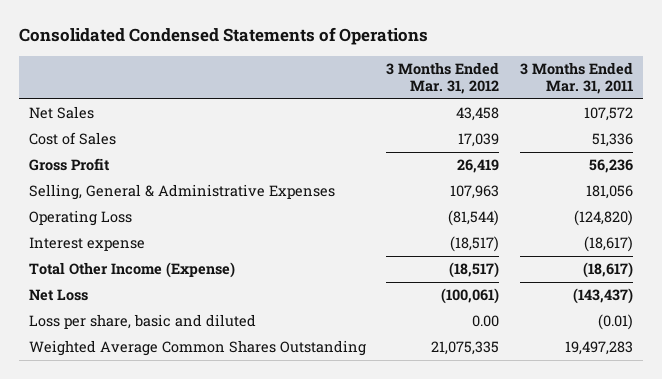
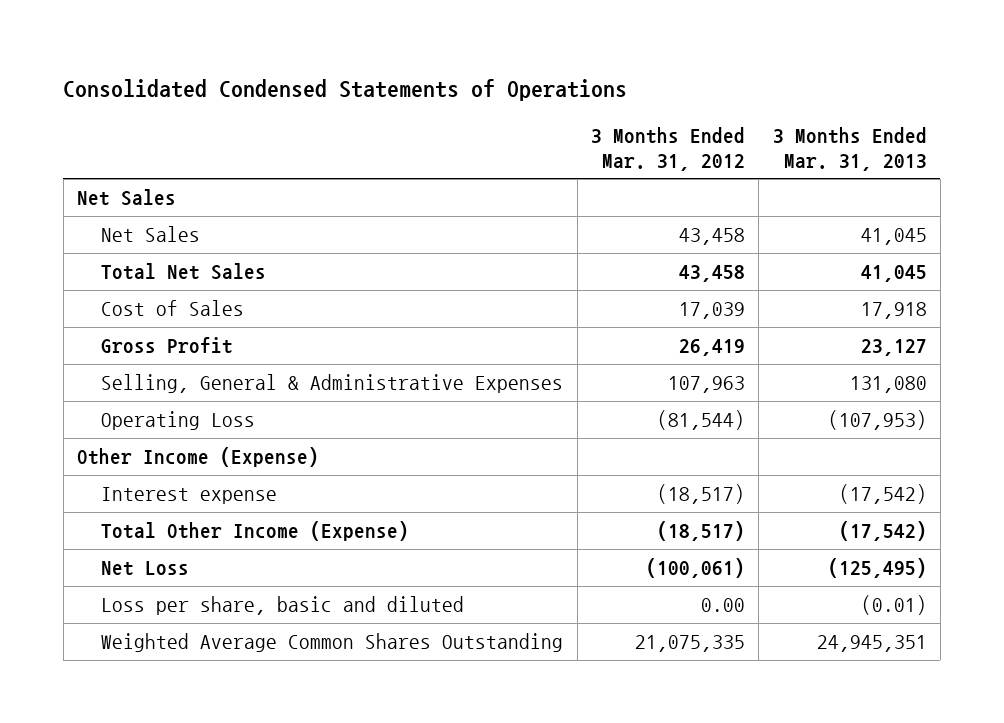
- | 3 Months Ended Mar. 31, 2012 | 3 Months Ended Mar. 31, 2011
+ | 3 Months Ended Mar. 31, 2012 | 3 Months Ended Mar. 31, 2013
+ Net Sales
+ Total Net Sales | 43,458 | 41,045
+ Other Income (Expense)

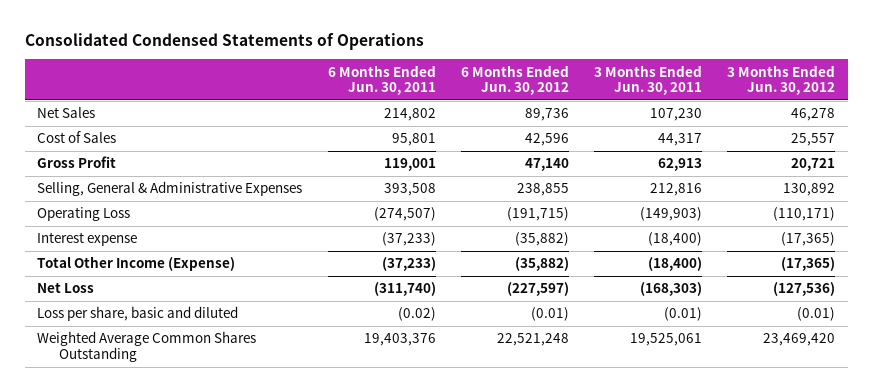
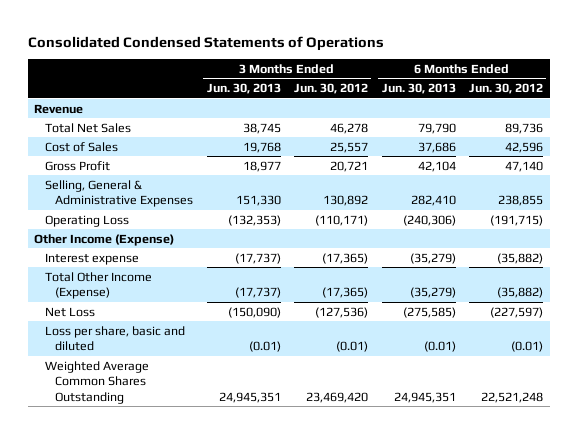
- | 6 Months Ended Jun. 30, 2011 | 6 Months Ended Jun. 30, 2012 | 3 Months Ended Jun. 30, 2011 | 3 Months Ended Jun. 30, 2012
+ | 3 Months Ended Jun. 30, 2013 | 3 Months Ended Jun. 30, 2012 | 6 Months Ended Jun. 30, 2013 | 6 Months Ended Jun. 30, 2012
- Net Sales | 214,802 | 89,736 | 107,230 | 46,278
+ Revenue
+ Total Net Sales | 38,745 | 46,278 | 79,790 | 89,736
+ Other Income (Expense)

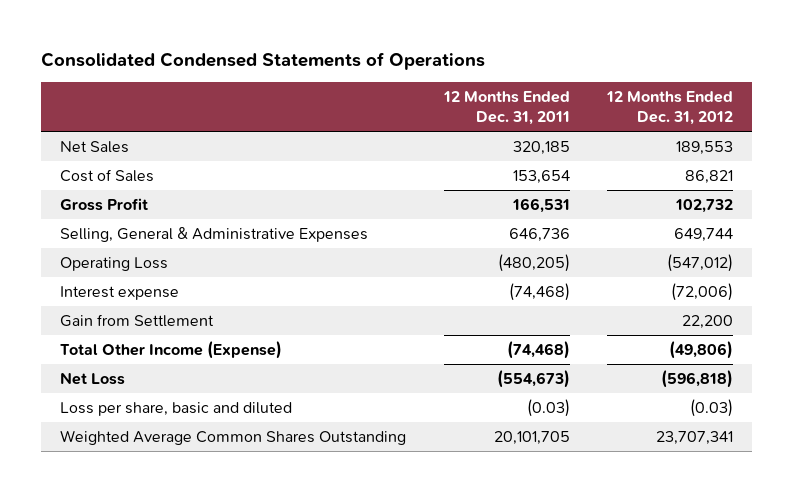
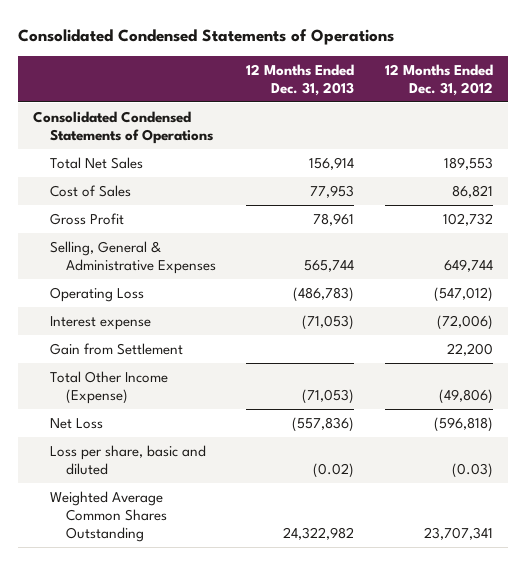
- | 12 Months Ended Dec. 31, 2011 | 12 Months Ended Dec. 31, 2012
+ | 12 Months Ended Dec. 31, 2013 | 12 Months Ended Dec. 31, 2012
- Net Sales | 320,185 | 189,553
+ Consolidated Condensed Statements of Operations
+ Total Net Sales | 156,914 | 189,553

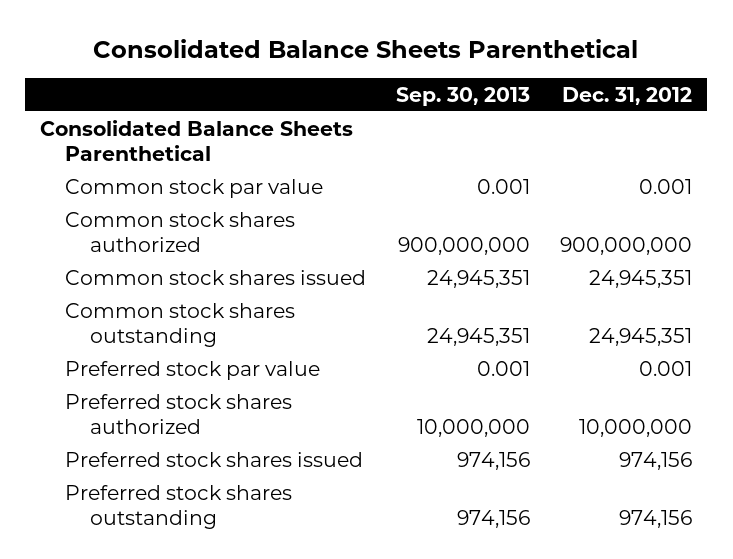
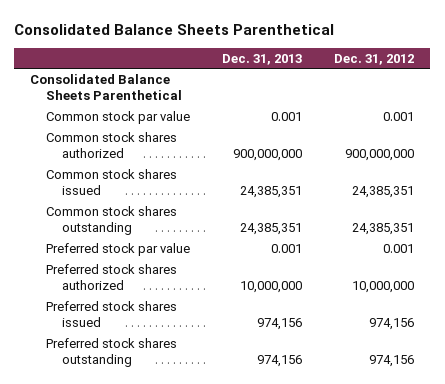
- | Sep. 30, 2013 | Dec. 31, 2012
+ | Dec. 31, 2013 | Dec. 31, 2012
- Common stock shares issued | 24,945,351 | 24,945,351
- Common stock shares outstanding | 24,945,351 | 24,945,351
+ Common stock shares issued | 24,385,351 | 24,385,351
+ Common stock shares outstanding | 24,385,351 | 24,385,351

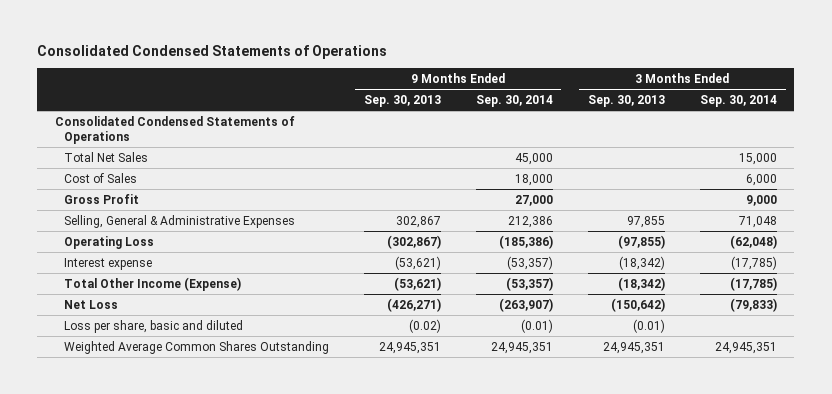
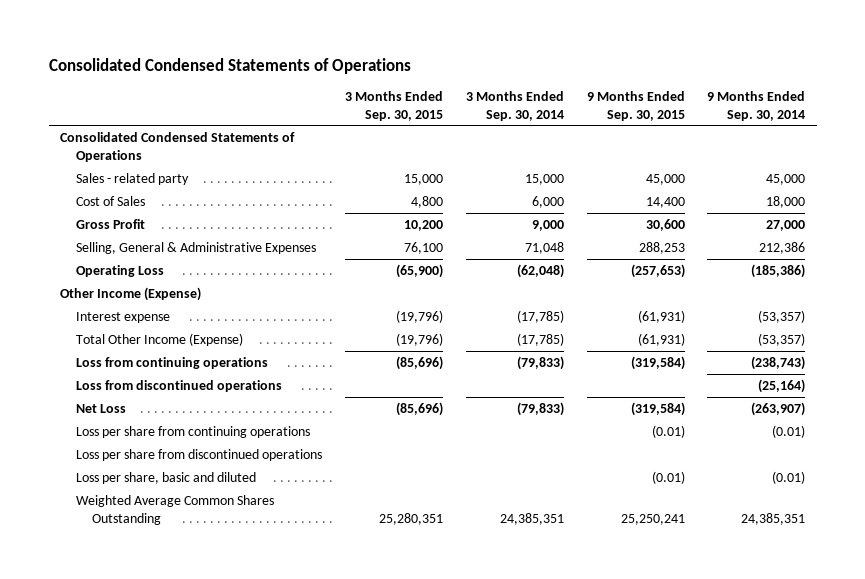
- | 9 Months Ended Sep. 30, 2013 | 9 Months Ended Sep. 30, 2014 | 3 Months Ended Sep. 30, 2013 | 3 Months Ended Sep. 30, 2014
+ | 3 Months Ended Sep. 30, 2015 | 3 Months Ended Sep. 30, 2014 | 9 Months Ended Sep. 30, 2015 | 9 Months Ended Sep. 30, 2014
- Total Net Sales | | 45,000 | | 15,000
+ Sales - related party | 15,000 | 15,000 | 45,000 | 45,000
+ Other Income (Expense)
+ Loss from continuing operations | (85,696) | (79,833) | (319,584) | (238,743)
+ Loss from discontinued operations | | | | (25,164)
+ Loss per share from continuing operations | | | (0.01) | (0.01)
+ Loss per share from discontinued operations
- Weighted Average Common Shares Outstanding | 24,945,351 | 24,945,351 | 24,945,351 | 24,945,351
+ Weighted Average Common Shares Outstanding | 25,280,351 | 24,385,351 | 25,250,241 | 24,385,351

